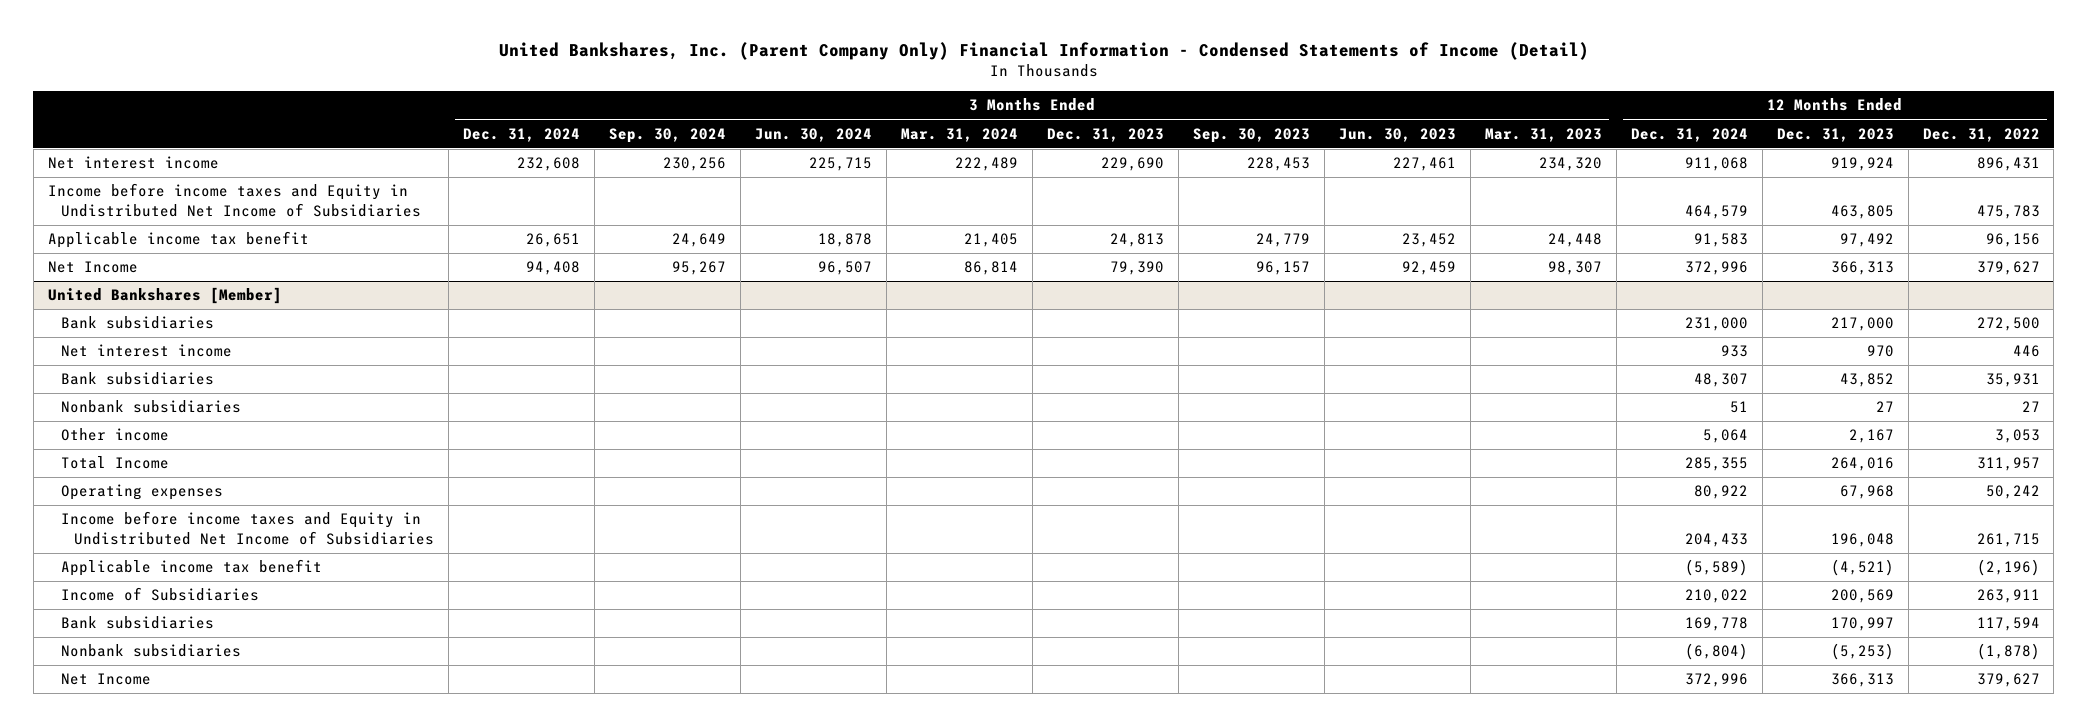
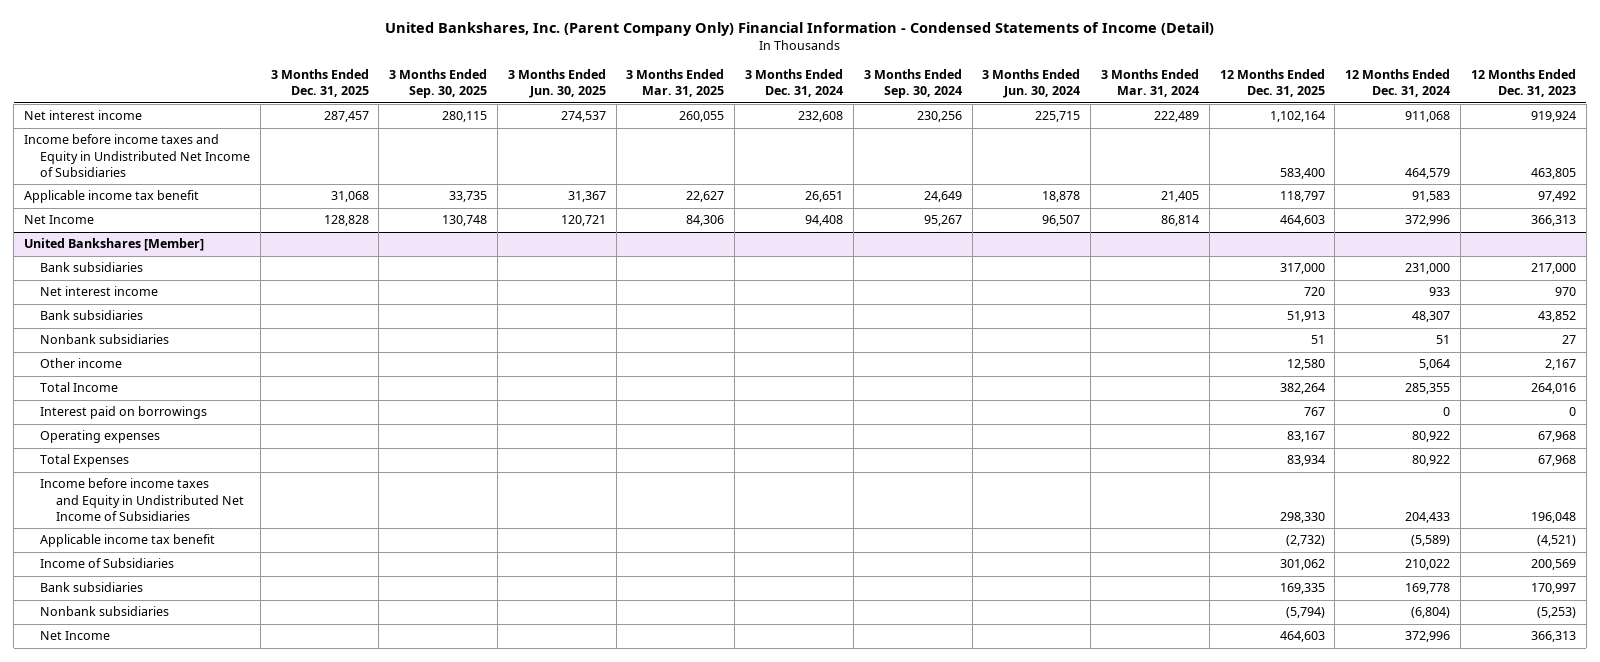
- | 3 Months Ended Dec. 31, 2024 | 3 Months Ended Sep. 30, 2024 | 3 Months Ended Jun. 30, 2024 | 3 Months Ended Mar. 31, 2024 | 3 Months Ended Dec. 31, 2023 | 3 Months Ended Sep. 30, 2023 | 3 Months Ended Jun. 30, 2023 | 3 Months Ended Mar. 31, 2023 | 12 Months Ended Dec. 31, 2024 | 12 Months Ended Dec. 31, 2023 | 12 Months Ended Dec. 31, 2022
+ | 3 Months Ended Dec. 31, 2025 | 3 Months Ended Sep. 30, 2025 | 3 Months Ended Jun. 30, 2025 | 3 Months Ended Mar. 31, 2025 | 3 Months Ended Dec. 31, 2024 | 3 Months Ended Sep. 30, 2024 | 3 Months Ended Jun. 30, 2024 | 3 Months Ended Mar. 31, 2024 | 12 Months Ended Dec. 31, 2025 | 12 Months Ended Dec. 31, 2024 | 12 Months Ended Dec. 31, 2023
@ United Bankshares [Member]
+ Interest paid on borrowings | | | | | | | | | 767 | 0 | 0
+ Total Expenses | | | | | | | | | 83,934 | 80,922 | 67,968

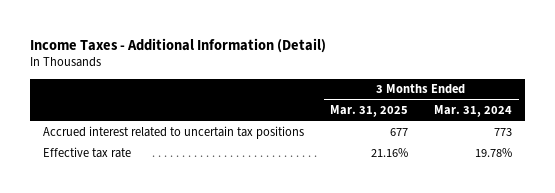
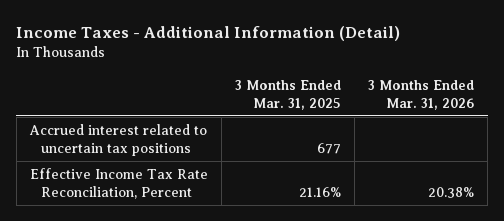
- | 3 Months Ended Mar. 31, 2025 | 3 Months Ended Mar. 31, 2024
+ | 3 Months Ended Mar. 31, 2025 | 3 Months Ended Mar. 31, 2026
- Effective tax rate | 21.16% | 19.78%
+ Effective Income Tax Rate Reconciliation, Percent | 21.16% | 20.38%

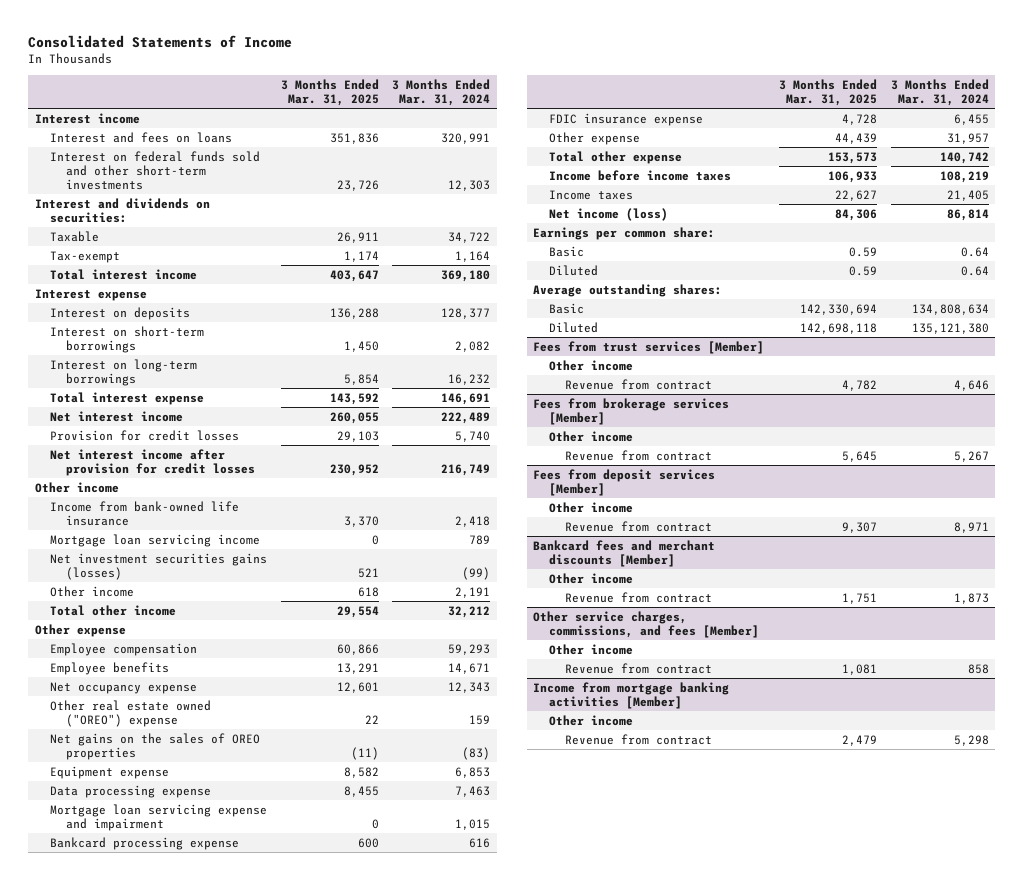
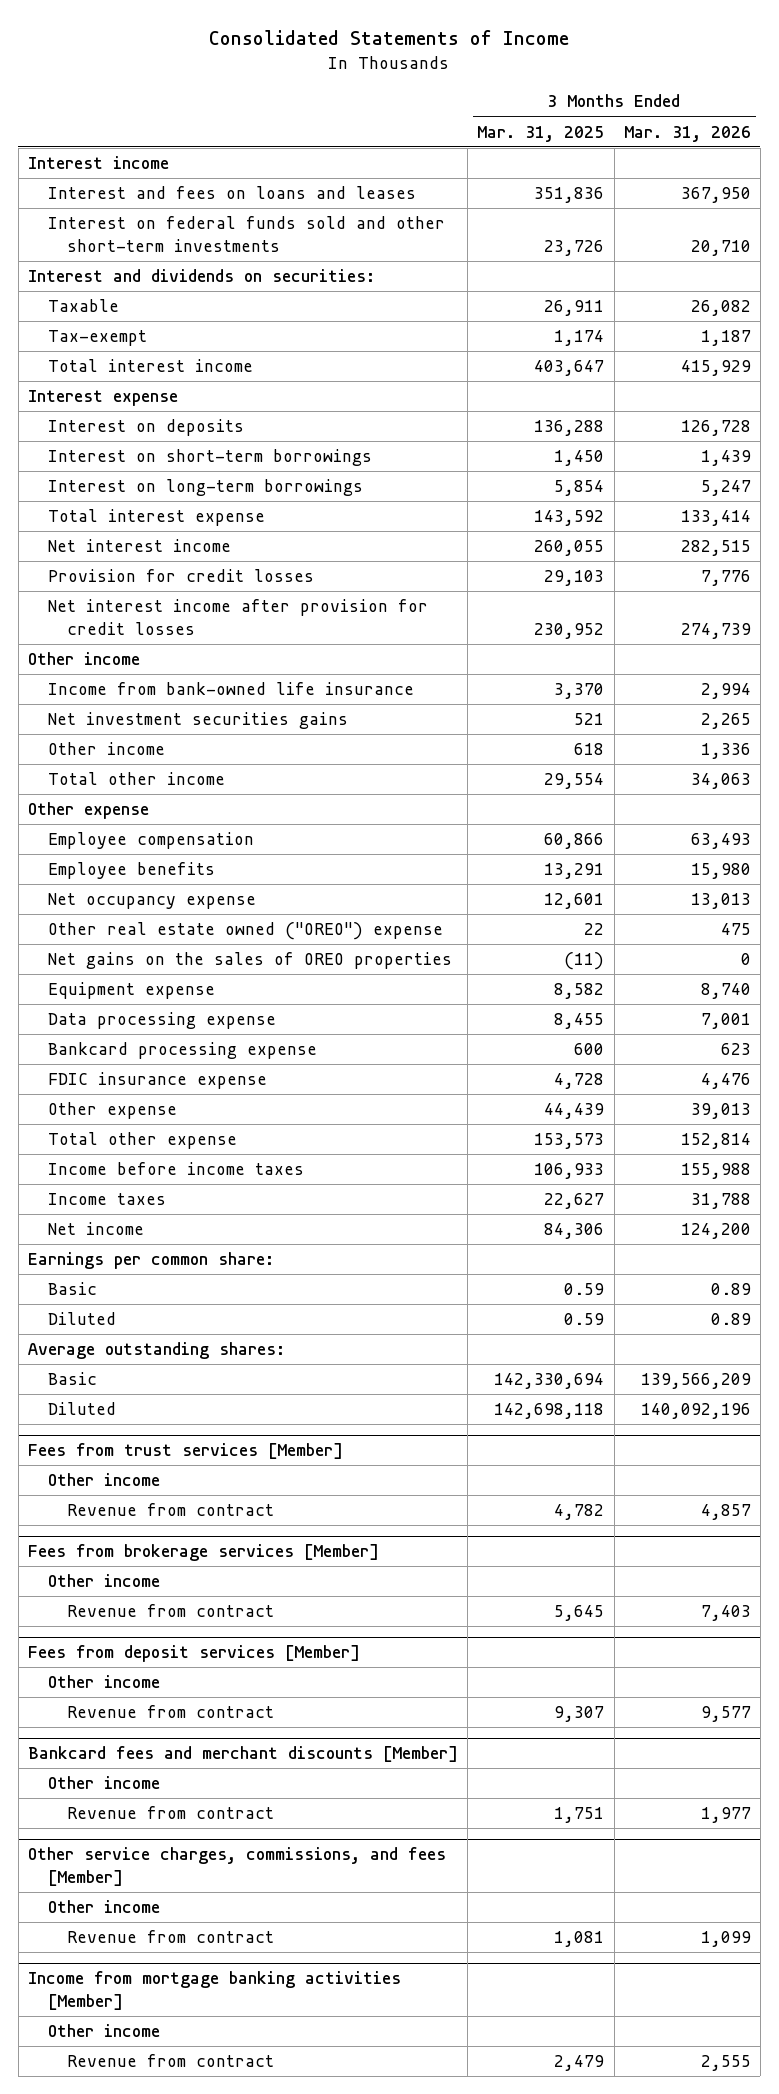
- | 3 Months Ended Mar. 31, 2025 | 3 Months Ended Mar. 31, 2024
+ | 3 Months Ended Mar. 31, 2025 | 3 Months Ended Mar. 31, 2026
- Interest and fees on loans | 351,836 | 320,991
+ Interest and fees on loans and leases | 351,836 | 367,950
- Mortgage loan servicing income | 0 | 789
- Net investment securities gains (losses) | 521 | (99)
+ Net investment securities gains | 521 | 2,265
- Mortgage loan servicing expense and impairment | 0 | 1,015
- Net income (loss) | 84,306 | 86,814
+ Net income | 84,306 | 124,200

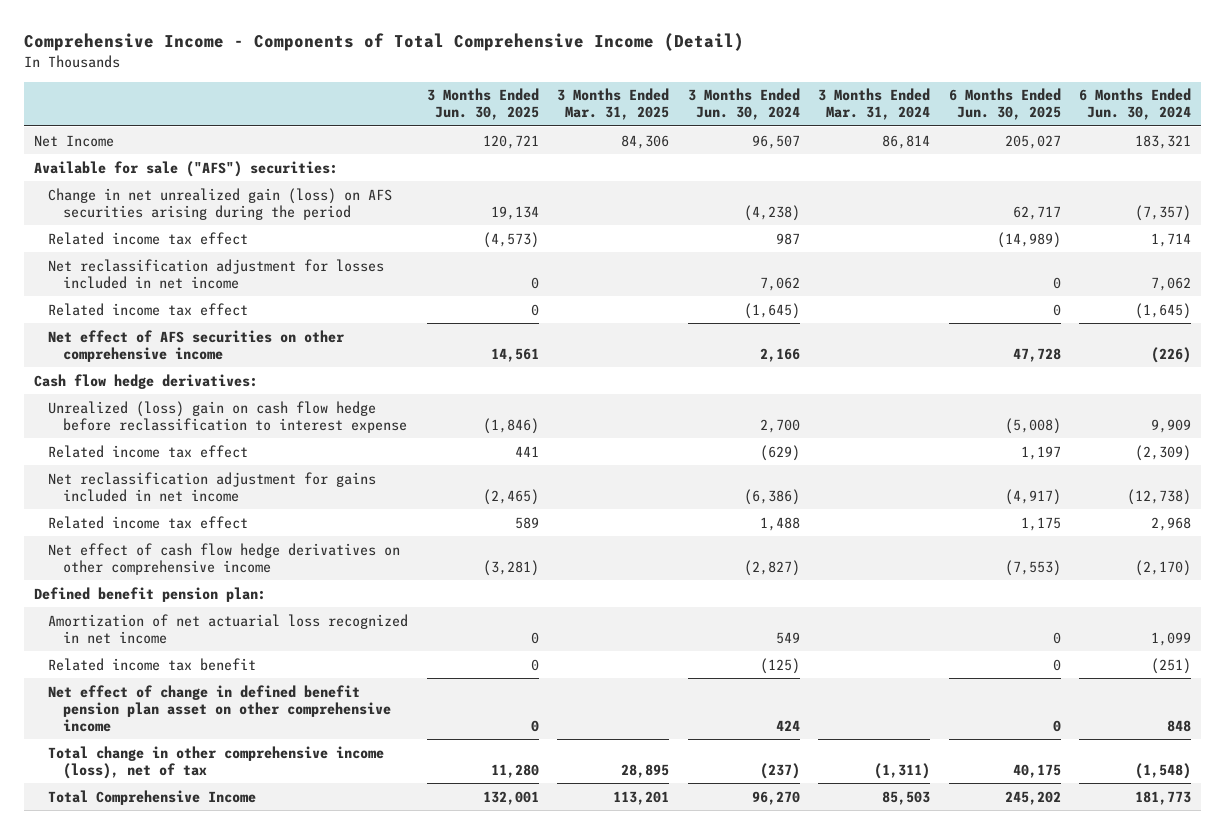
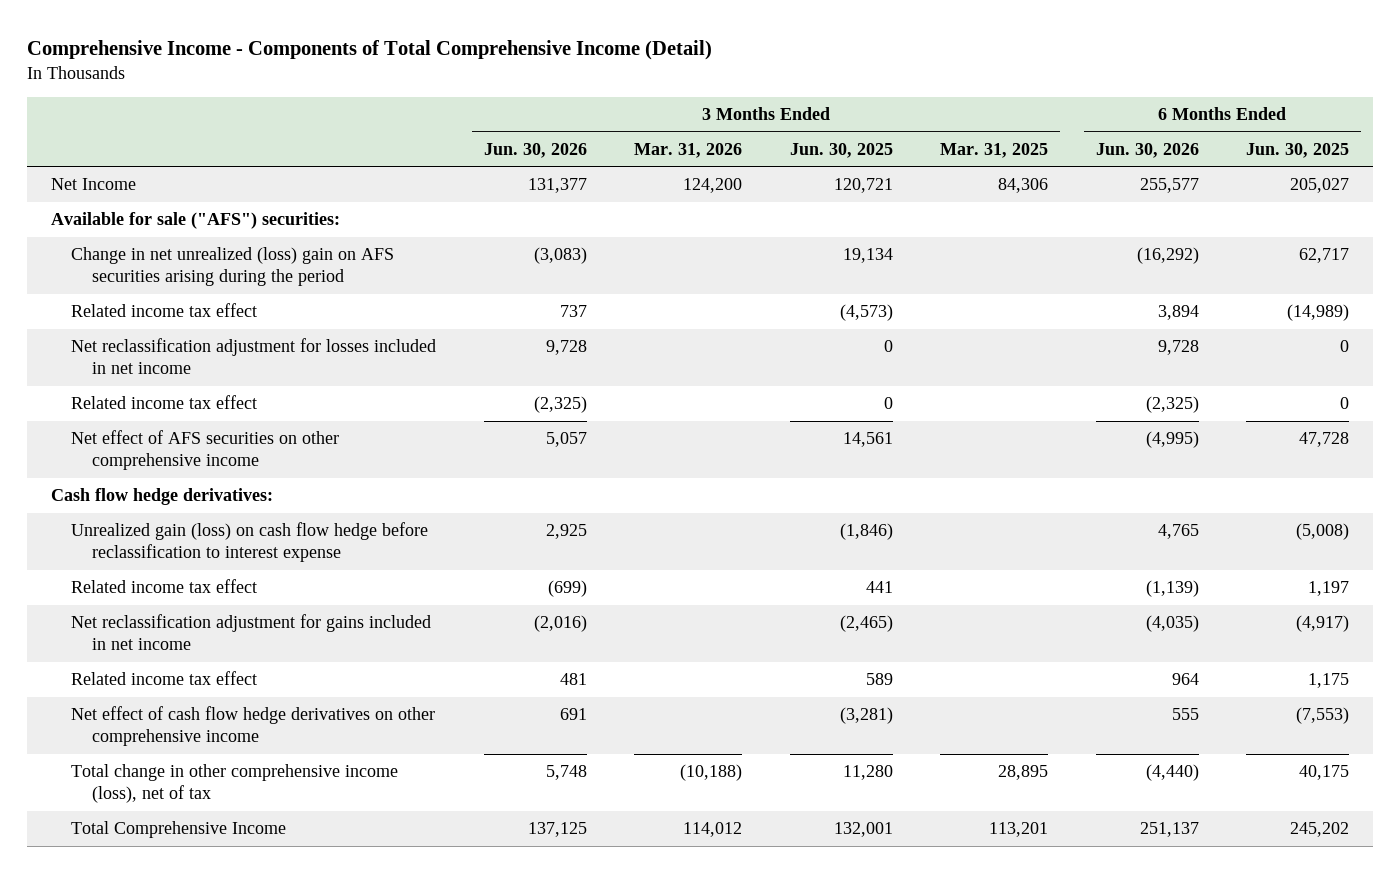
- | 3 Months Ended Jun. 30, 2025 | 3 Months Ended Mar. 31, 2025 | 3 Months Ended Jun. 30, 2024 | 3 Months Ended Mar. 31, 2024 | 6 Months Ended Jun. 30, 2025 | 6 Months Ended Jun. 30, 2024
+ | 3 Months Ended Jun. 30, 2026 | 3 Months Ended Mar. 31, 2026 | 3 Months Ended Jun. 30, 2025 | 3 Months Ended Mar. 31, 2025 | 6 Months Ended Jun. 30, 2026 | 6 Months Ended Jun. 30, 2025
- Change in net unrealized gain (loss) on AFS securities arising during the period | 19,134 | | (4,238) | | 62,717 | (7,357)
+ Change in net unrealized (loss) gain on AFS securities arising during the period | (3,083) | | 19,134 | | (16,292) | 62,717
- Unrealized (loss) gain on cash flow hedge before reclassification to interest expense | (1,846) | | 2,700 | | (5,008) | 9,909
+ Unrealized gain (loss) on cash flow hedge before reclassification to interest expense | 2,925 | | (1,846) | | 4,765 | (5,008)
- Defined benefit pension plan:
- Amortization of net actuarial loss recognized in net income | 0 | | 549 | | 0 | 1,099
- Related income tax benefit | 0 | | (125) | | 0 | (251)
- Net effect of change in defined benefit pension plan asset on other comprehensive income | 0 | | 424 | | 0 | 848

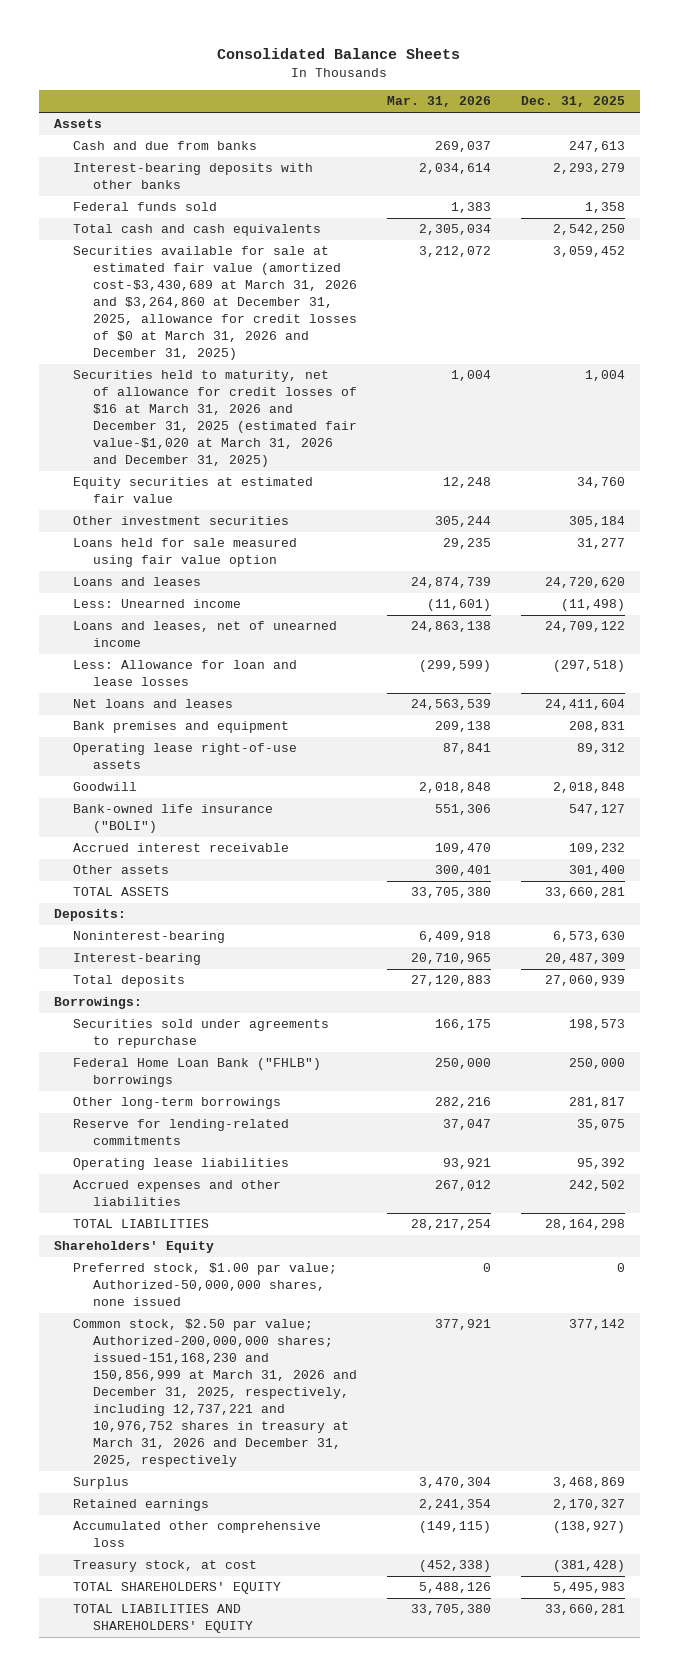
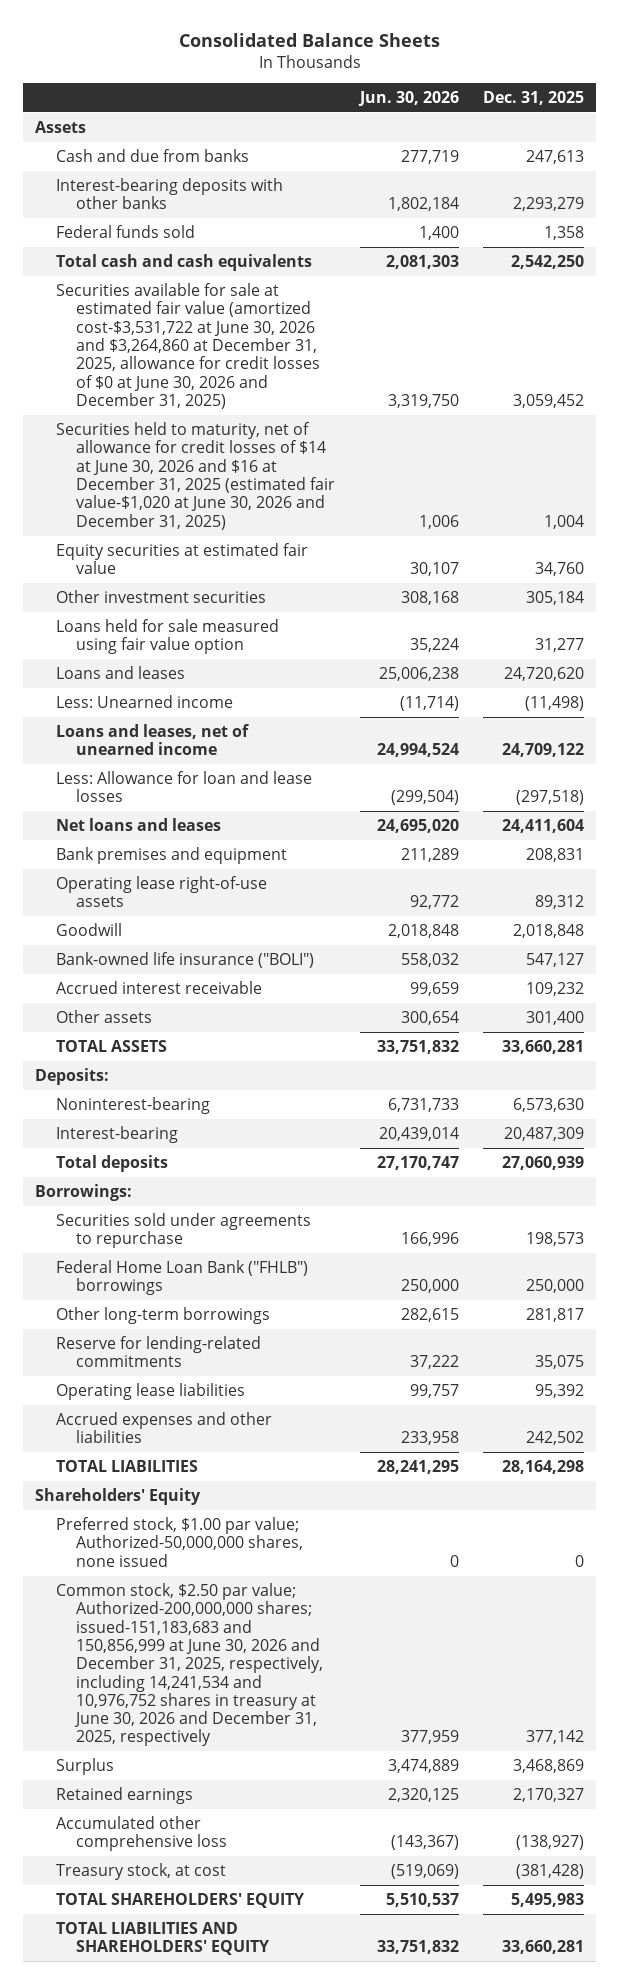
- | Mar. 31, 2026 | Dec. 31, 2025
+ | Jun. 30, 2026 | Dec. 31, 2025
- Securities available for sale at estimated fair value (amortized cost-$3,430,689 at March 31, 2026 and $3,264,860 at December 31, 2025, allowance for credit losses of $0 at March 31, 2026 and December 31, 2025) | 3,212,072 | 3,059,452
- Securities held to maturity, net of allowance for credit losses of $16 at March 31, 2026 and December 31, 2025 (estimated fair value-$1,020 at March 31, 2026 and December 31, 2025) | 1,004 | 1,004
+ Securities available for sale at estimated fair value (amortized cost-$3,531,722 at June 30, 2026 and $3,264,860 at December 31, 2025, allowance for credit losses of $0 at June 30, 2026 and December 31, 2025) | 3,319,750 | 3,059,452
+ Securities held to maturity, net of allowance for credit losses of $14 at June 30, 2026 and $16 at December 31, 2025 (estimated fair value-$1,020 at June 30, 2026 and December 31, 2025) | 1,006 | 1,004
- Common stock, $2.50 par value; Authorized-200,000,000 shares; issued-151,168,230 and 150,856,999 at March 31, 2026 and December 31, 2025, respectively, including 12,737,221 and 10,976,752 shares in treasury at March 31, 2026 and December 31, 2025, respectively | 377,921 | 377,142
+ Common stock, $2.50 par value; Authorized-200,000,000 shares; issued-151,183,683 and 150,856,999 at June 30, 2026 and December 31, 2025, respectively, including 14,241,534 and 10,976,752 shares in treasury at June 30, 2026 and December 31, 2025, respectively | 377,959 | 377,142

